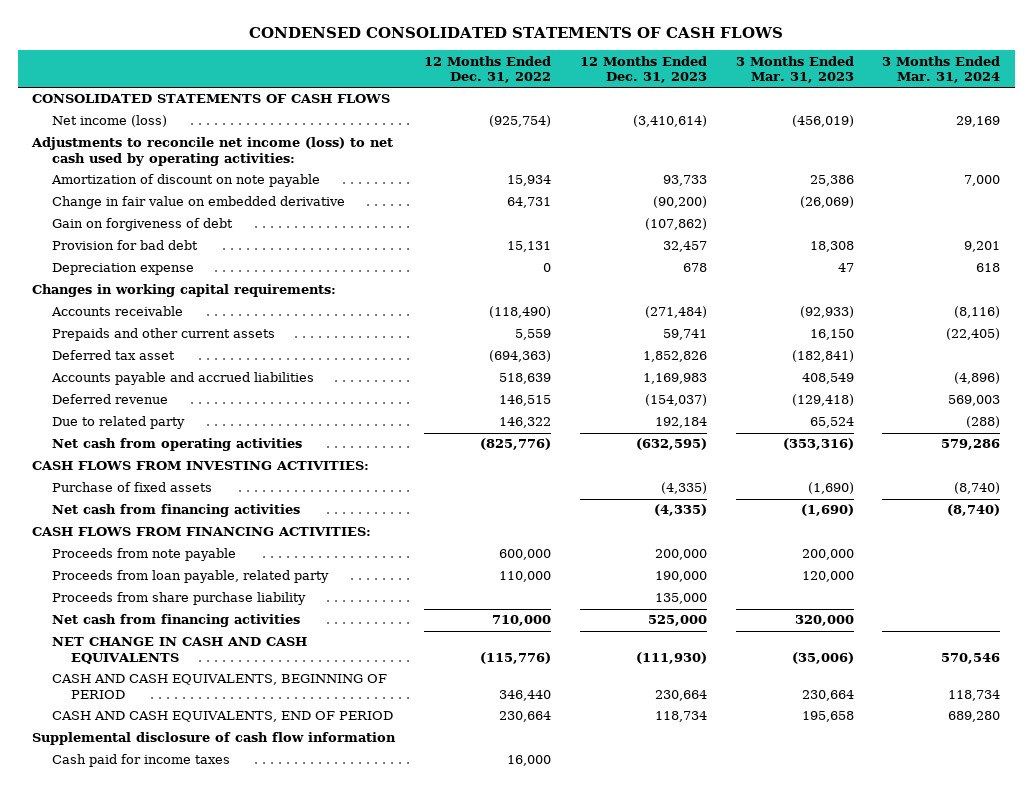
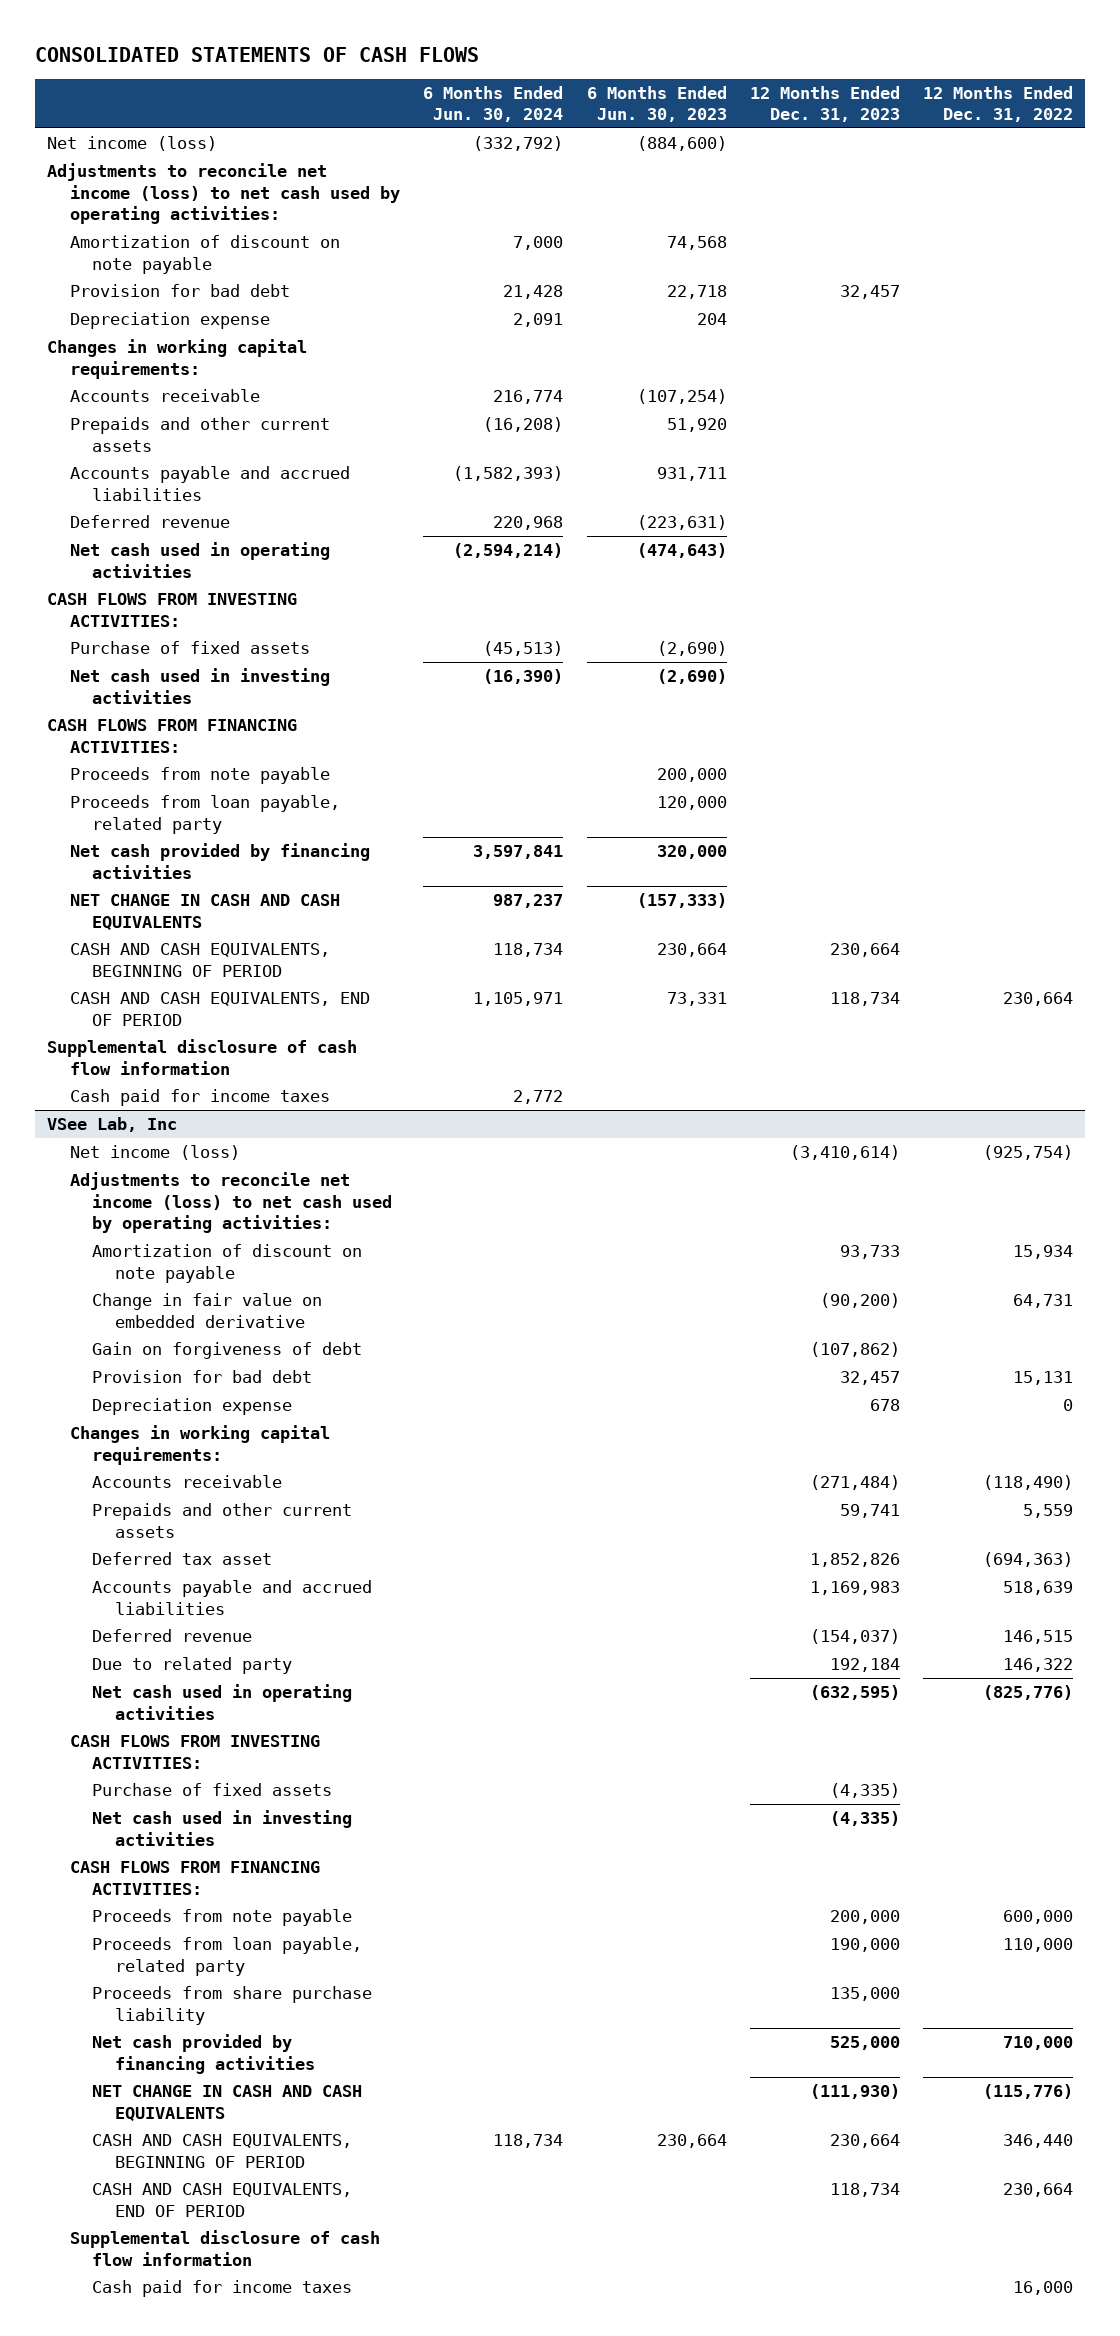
- CONDENSED CONSOLIDATED STATEMENTS OF CASH FLOWS
+ CONSOLIDATED STATEMENTS OF CASH FLOWS
- | 12 Months Ended Dec. 31, 2022 | 12 Months Ended Dec. 31, 2023 | 3 Months Ended Mar. 31, 2023 | 3 Months Ended Mar. 31, 2024
+ | 6 Months Ended Jun. 30, 2024 | 6 Months Ended Jun. 30, 2023 | 12 Months Ended Dec. 31, 2023 | 12 Months Ended Dec. 31, 2022
- CONSOLIDATED STATEMENTS OF CASH FLOWS
+ Net income (loss) | (332,792) | (884,600) | |
+ Adjustments to reconcile net income (loss) to net cash used by operating activities:
+ Amortization of discount on note payable | 7,000 | 74,568 | |
+ Provision for bad debt | 21,428 | 22,718 | 32,457 |
+ Depreciation expense | 2,091 | 204 | |
+ Changes in working capital requirements:
+ Accounts receivable | 216,774 | (107,254) | |
+ Prepaids and other current assets | (16,208) | 51,920 | |
+ Accounts payable and accrued liabilities | (1,582,393) | 931,711 | |
+ Deferred revenue | 220,968 | (223,631) | |
+ Net cash used in operating activities | (2,594,214) | (474,643) | |
+ CASH FLOWS FROM INVESTING ACTIVITIES:
+ Purchase of fixed assets | (45,513) | (2,690) | |
+ Net cash used in investing activities | (16,390) | (2,690) | |
+ CASH FLOWS FROM FINANCING ACTIVITIES:
+ Proceeds from note payable | | 200,000 | |
+ Proceeds from loan payable, related party | | 120,000 | |
+ Net cash provided by financing activities | 3,597,841 | 320,000 | |
+ NET CHANGE IN CASH AND CASH EQUIVALENTS | 987,237 | (157,333) | |
+ CASH AND CASH EQUIVALENTS, BEGINNING OF PERIOD | 118,734 | 230,664 | 230,664 |
+ CASH AND CASH EQUIVALENTS, END OF PERIOD | 1,105,971 | 73,331 | 118,734 | 230,664
+ Supplemental disclosure of cash flow information
+ Cash paid for income taxes | 2,772 | | |
+ VSee Lab, Inc
- Net cash from operating activities | (825,776) | (632,595) | (353,316) | 579,286
+ Net cash used in operating activities | | | (632,595) | (825,776)
- Net cash from financing activities | | (4,335) | (1,690) | (8,740)
+ Net cash used in investing activities | | | (4,335) |
- Net cash from financing activities | 710,000 | 525,000 | 320,000 |
+ Net cash provided by financing activities | | | 525,000 | 710,000

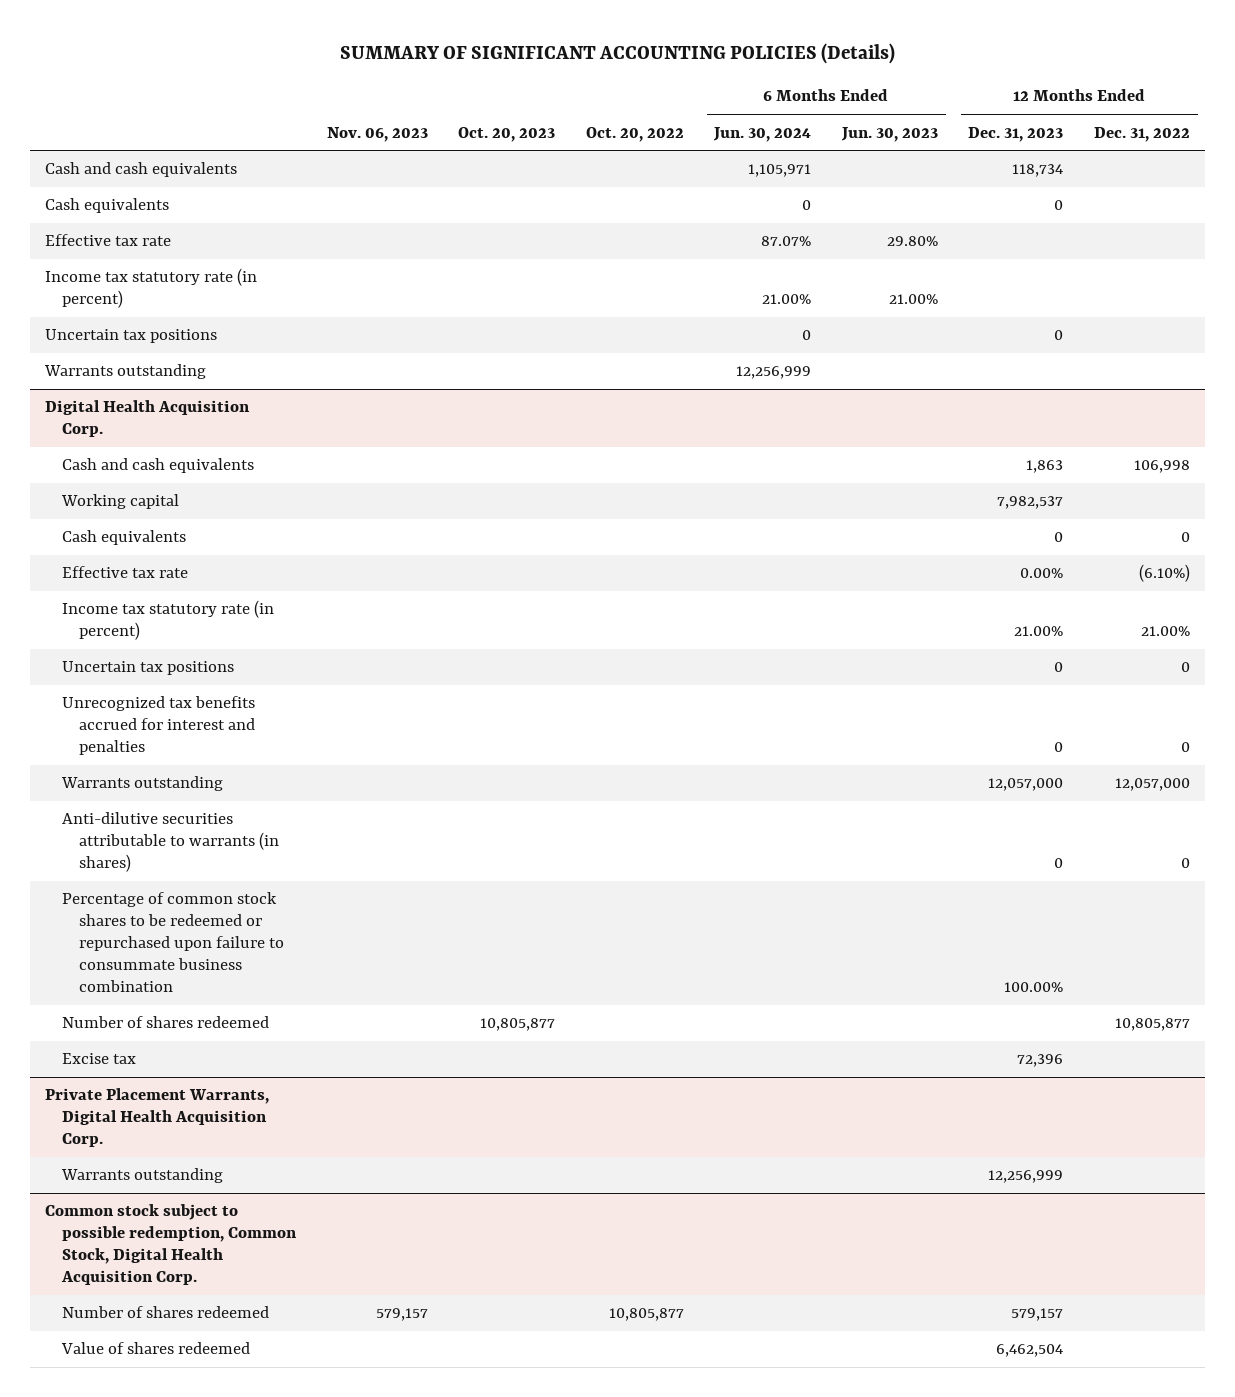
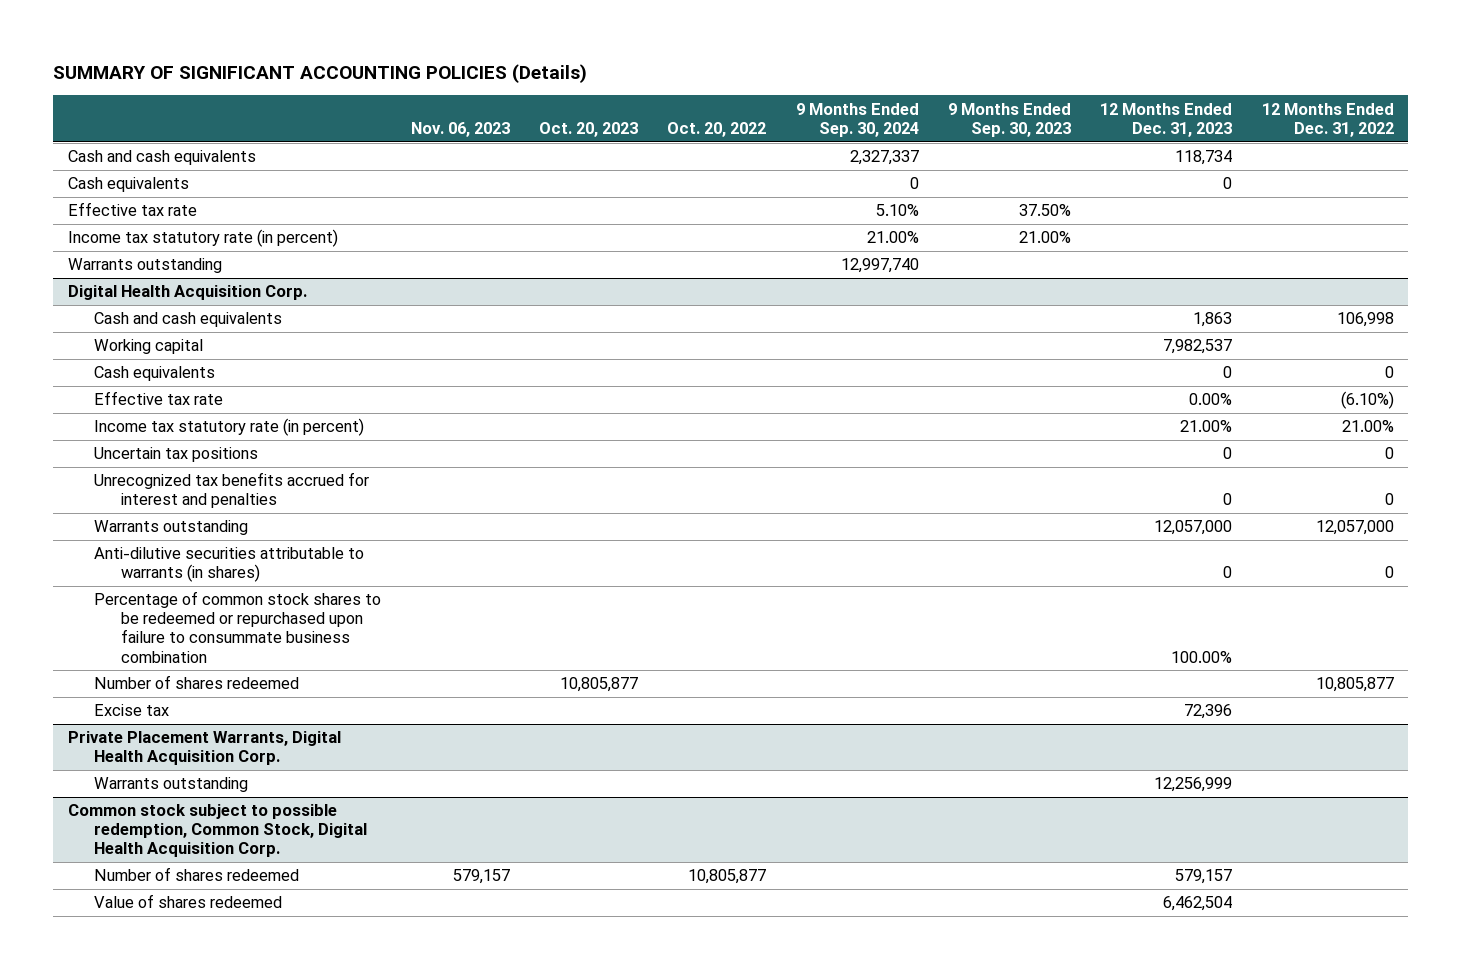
- | Nov. 06, 2023 | Oct. 20, 2023 | Oct. 20, 2022 | 6 Months Ended Jun. 30, 2024 | 6 Months Ended Jun. 30, 2023 | 12 Months Ended Dec. 31, 2023 | 12 Months Ended Dec. 31, 2022
+ | Nov. 06, 2023 | Oct. 20, 2023 | Oct. 20, 2022 | 9 Months Ended Sep. 30, 2024 | 9 Months Ended Sep. 30, 2023 | 12 Months Ended Dec. 31, 2023 | 12 Months Ended Dec. 31, 2022
- Uncertain tax positions | | | | 0 | | 0 |

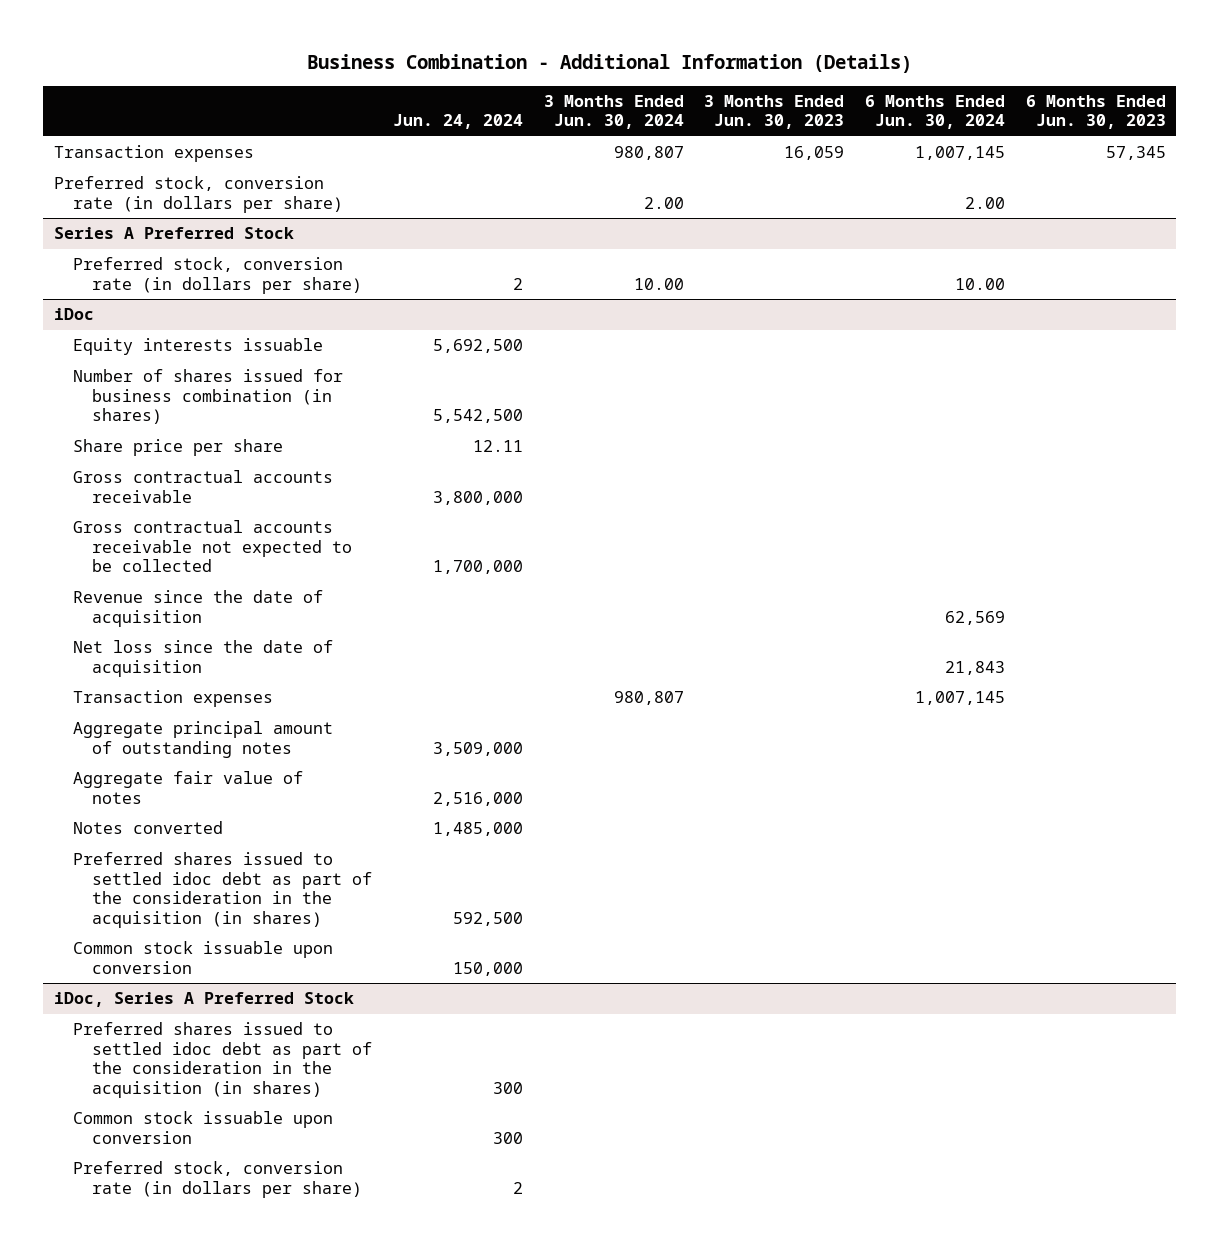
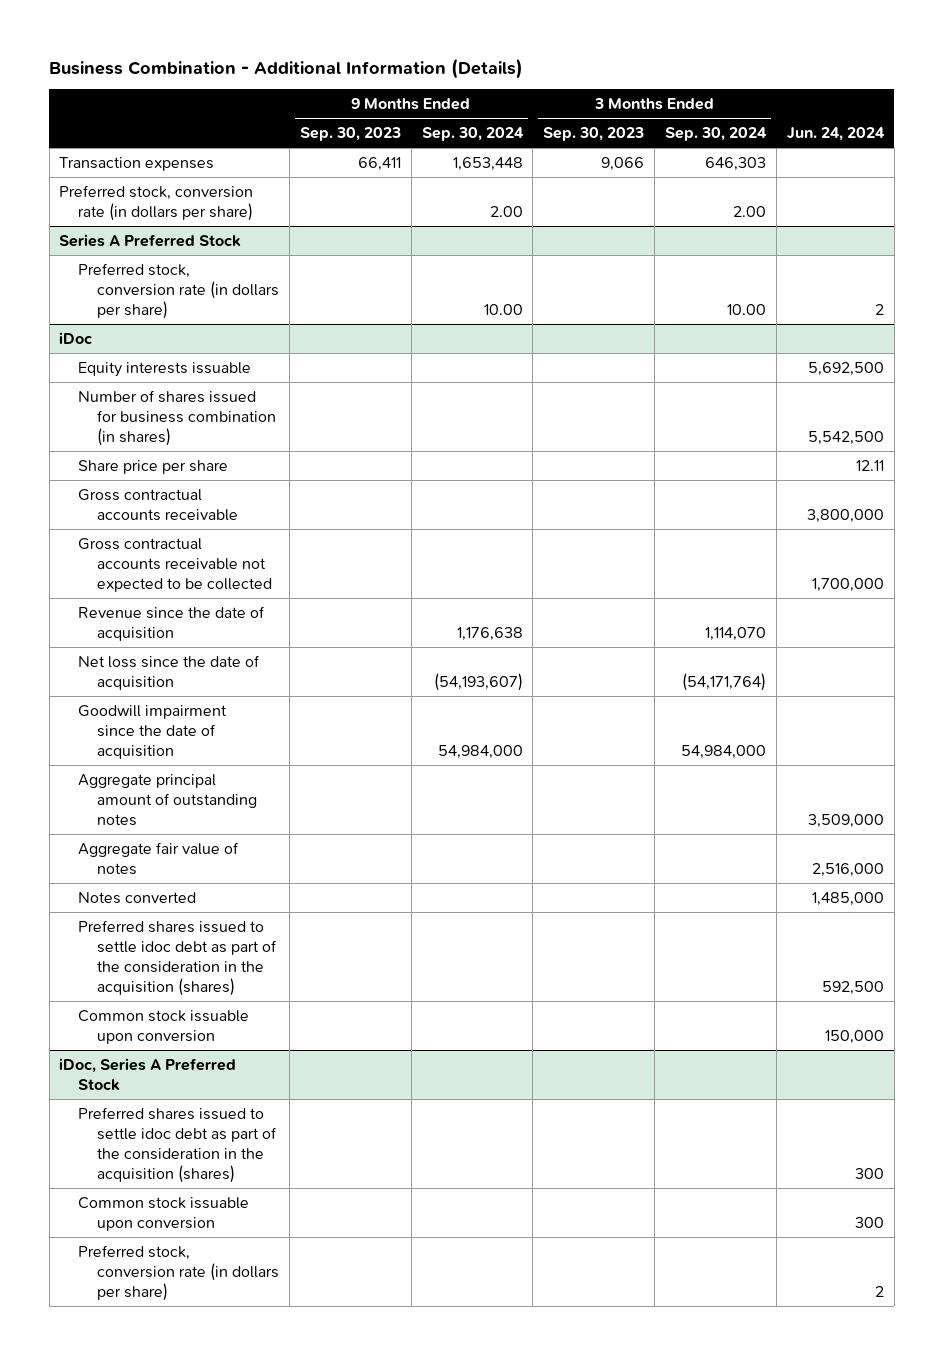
- | Jun. 24, 2024 | 3 Months Ended Jun. 30, 2024 | 3 Months Ended Jun. 30, 2023 | 6 Months Ended Jun. 30, 2024 | 6 Months Ended Jun. 30, 2023
+ | 9 Months Ended Sep. 30, 2023 | 9 Months Ended Sep. 30, 2024 | 3 Months Ended Sep. 30, 2023 | 3 Months Ended Sep. 30, 2024 | Jun. 24, 2024
@ iDoc
- Transaction expenses | | 980,807 | | 1,007,145 |
+ Goodwill impairment since the date of acquisition | | 54,984,000 | | 54,984,000 |
- Preferred shares issued to settled idoc debt as part of the consideration in the acquisition (in shares) | 592,500 | | | |
+ Preferred shares issued to settle idoc debt as part of the consideration in the acquisition (shares) | | | | | 592,500
@ iDoc, Series A Preferred Stock
- Preferred shares issued to settled idoc debt as part of the consideration in the acquisition (in shares) | 300 | | | |
+ Preferred shares issued to settle idoc debt as part of the consideration in the acquisition (shares) | | | | | 300

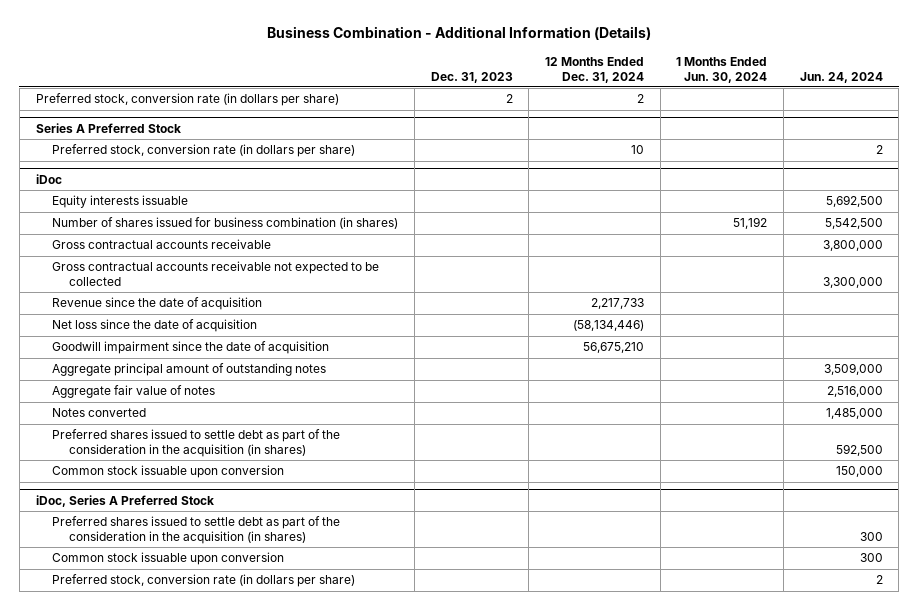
- | 9 Months Ended Sep. 30, 2023 | 9 Months Ended Sep. 30, 2024 | 3 Months Ended Sep. 30, 2023 | 3 Months Ended Sep. 30, 2024 | Jun. 24, 2024
+ | Dec. 31, 2023 | 12 Months Ended Dec. 31, 2024 | 1 Months Ended Jun. 30, 2024 | Jun. 24, 2024
- Transaction expenses | 66,411 | 1,653,448 | 9,066 | 646,303 |
@ iDoc
- Share price per share | | | | | 12.11
- Gross contractual accounts receivable not expected to be collected | | | | | 1,700,000
+ Gross contractual accounts receivable not expected to be collected | | | | 3,300,000
- Preferred shares issued to settle idoc debt as part of the consideration in the acquisition (shares) | | | | | 592,500
+ Preferred shares issued to settle debt as part of the consideration in the acquisition (in shares) | | | | 592,500
@ iDoc, Series A Preferred Stock
- Preferred shares issued to settle idoc debt as part of the consideration in the acquisition (shares) | | | | | 300
+ Preferred shares issued to settle debt as part of the consideration in the acquisition (in shares) | | | | 300

